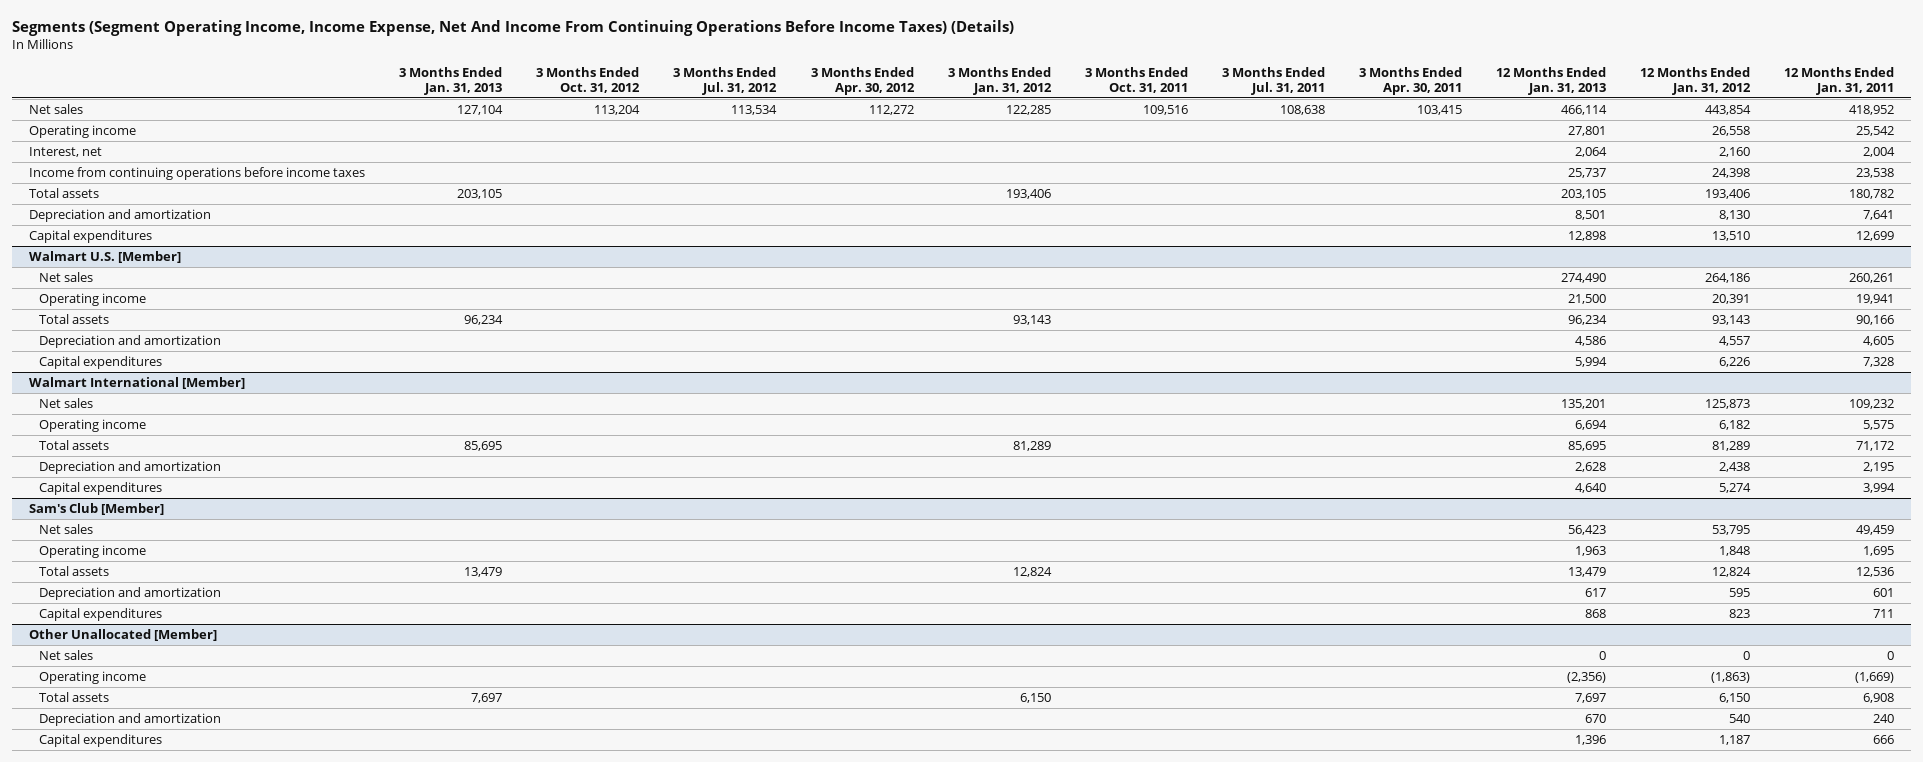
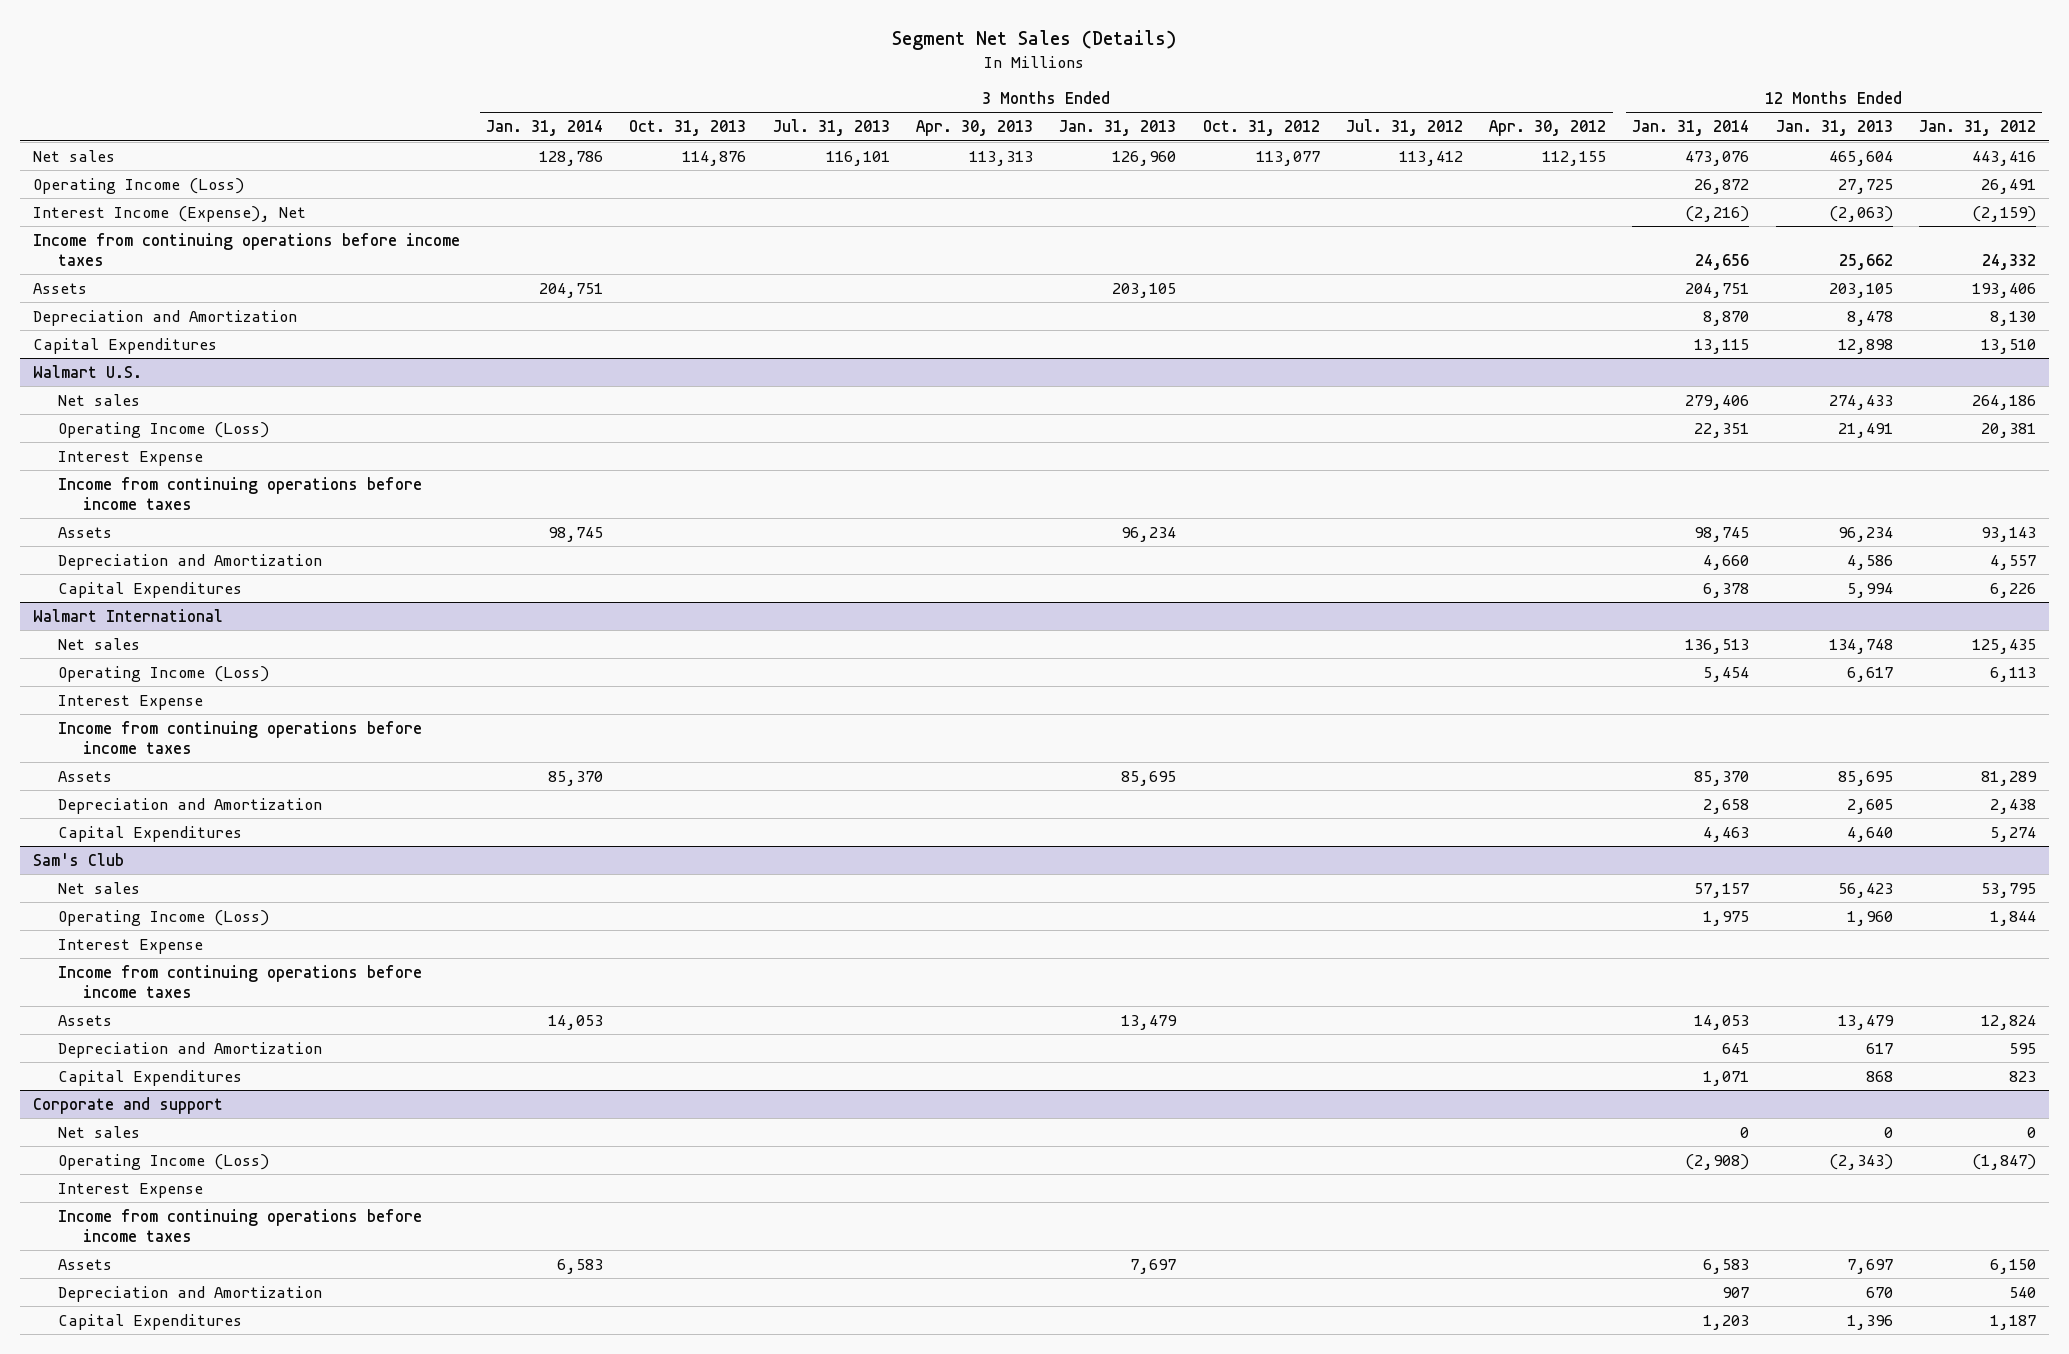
- Segments (Segment Operating Income, Income Expense, Net And Income From Continuing Operations Before Income Taxes) (Details)
+ Segment Net Sales (Details)
- | 3 Months Ended Jan. 31, 2013 | 3 Months Ended Oct. 31, 2012 | 3 Months Ended Jul. 31, 2012 | 3 Months Ended Apr. 30, 2012 | 3 Months Ended Jan. 31, 2012 | 3 Months Ended Oct. 31, 2011 | 3 Months Ended Jul. 31, 2011 | 3 Months Ended Apr. 30, 2011 | 12 Months Ended Jan. 31, 2013 | 12 Months Ended Jan. 31, 2012 | 12 Months Ended Jan. 31, 2011
+ | 3 Months Ended Jan. 31, 2014 | 3 Months Ended Oct. 31, 2013 | 3 Months Ended Jul. 31, 2013 | 3 Months Ended Apr. 30, 2013 | 3 Months Ended Jan. 31, 2013 | 3 Months Ended Oct. 31, 2012 | 3 Months Ended Jul. 31, 2012 | 3 Months Ended Apr. 30, 2012 | 12 Months Ended Jan. 31, 2014 | 12 Months Ended Jan. 31, 2013 | 12 Months Ended Jan. 31, 2012
- Net sales | 127,104 | 113,204 | 113,534 | 112,272 | 122,285 | 109,516 | 108,638 | 103,415 | 466,114 | 443,854 | 418,952
- Operating income | | | | | | | | | 27,801 | 26,558 | 25,542
- Interest, net | | | | | | | | | 2,064 | 2,160 | 2,004
- Income from continuing operations before income taxes | | | | | | | | | 25,737 | 24,398 | 23,538
- Total assets | 203,105 | | | | 193,406 | | | | 203,105 | 193,406 | 180,782
- Depreciation and amortization | | | | | | | | | 8,501 | 8,130 | 7,641
- Capital expenditures | | | | | | | | | 12,898 | 13,510 | 12,699
- Walmart U.S. [Member]
- Net sales | | | | | | | | | 274,490 | 264,186 | 260,261
- Operating income | | | | | | | | | 21,500 | 20,391 | 19,941
- Total assets | 96,234 | | | | 93,143 | | | | 96,234 | 93,143 | 90,166
- Depreciation and amortization | | | | | | | | | 4,586 | 4,557 | 4,605
- Capital expenditures | | | | | | | | | 5,994 | 6,226 | 7,328
- Walmart International [Member]
- Net sales | | | | | | | | | 135,201 | 125,873 | 109,232
- Operating income | | | | | | | | | 6,694 | 6,182 | 5,575
- Total assets | 85,695 | | | | 81,289 | | | | 85,695 | 81,289 | 71,172
- Depreciation and amortization | | | | | | | | | 2,628 | 2,438 | 2,195
- Capital expenditures | | | | | | | | | 4,640 | 5,274 | 3,994
- Sam's Club [Member]
+ Net sales | 128,786 | 114,876 | 116,101 | 113,313 | 126,960 | 113,077 | 113,412 | 112,155 | 473,076 | 465,604 | 443,416
+ Operating Income (Loss) | | | | | | | | | 26,872 | 27,725 | 26,491
+ Interest Income (Expense), Net | | | | | | | | | (2,216) | (2,063) | (2,159)
+ Income from continuing operations before income taxes | | | | | | | | | 24,656 | 25,662 | 24,332
+ Assets | 204,751 | | | | 203,105 | | | | 204,751 | 203,105 | 193,406
+ Depreciation and Amortization | | | | | | | | | 8,870 | 8,478 | 8,130
+ Capital Expenditures | | | | | | | | | 13,115 | 12,898 | 13,510
+ Walmart U.S.
+ Net sales | | | | | | | | | 279,406 | 274,433 | 264,186
+ Operating Income (Loss) | | | | | | | | | 22,351 | 21,491 | 20,381
+ Interest Expense
+ Income from continuing operations before income taxes
+ Assets | 98,745 | | | | 96,234 | | | | 98,745 | 96,234 | 93,143
+ Depreciation and Amortization | | | | | | | | | 4,660 | 4,586 | 4,557
+ Capital Expenditures | | | | | | | | | 6,378 | 5,994 | 6,226
+ Walmart International
+ Net sales | | | | | | | | | 136,513 | 134,748 | 125,435
+ Operating Income (Loss) | | | | | | | | | 5,454 | 6,617 | 6,113
+ Interest Expense
+ Income from continuing operations before income taxes
+ Assets | 85,370 | | | | 85,695 | | | | 85,370 | 85,695 | 81,289
+ Depreciation and Amortization | | | | | | | | | 2,658 | 2,605 | 2,438
+ Capital Expenditures | | | | | | | | | 4,463 | 4,640 | 5,274
+ Sam's Club
- Operating income | | | | | | | | | 1,963 | 1,848 | 1,695
- Total assets | 13,479 | | | | 12,824 | | | | 13,479 | 12,824 | 12,536
- Depreciation and amortization | | | | | | | | | 617 | 595 | 601
- Capital expenditures | | | | | | | | | 868 | 823 | 711
- Other Unallocated [Member]
+ Operating Income (Loss) | | | | | | | | | 1,975 | 1,960 | 1,844
+ Interest Expense
+ Income from continuing operations before income taxes
+ Assets | 14,053 | | | | 13,479 | | | | 14,053 | 13,479 | 12,824
+ Depreciation and Amortization | | | | | | | | | 645 | 617 | 595
+ Capital Expenditures | | | | | | | | | 1,071 | 868 | 823
+ Corporate and support
- Operating income | | | | | | | | | (2,356) | (1,863) | (1,669)
- Total assets | 7,697 | | | | 6,150 | | | | 7,697 | 6,150 | 6,908
- Depreciation and amortization | | | | | | | | | 670 | 540 | 240
- Capital expenditures | | | | | | | | | 1,396 | 1,187 | 666
+ Operating Income (Loss) | | | | | | | | | (2,908) | (2,343) | (1,847)
+ Interest Expense
+ Income from continuing operations before income taxes
+ Assets | 6,583 | | | | 7,697 | | | | 6,583 | 7,697 | 6,150
+ Depreciation and Amortization | | | | | | | | | 907 | 670 | 540
+ Capital Expenditures | | | | | | | | | 1,203 | 1,396 | 1,187

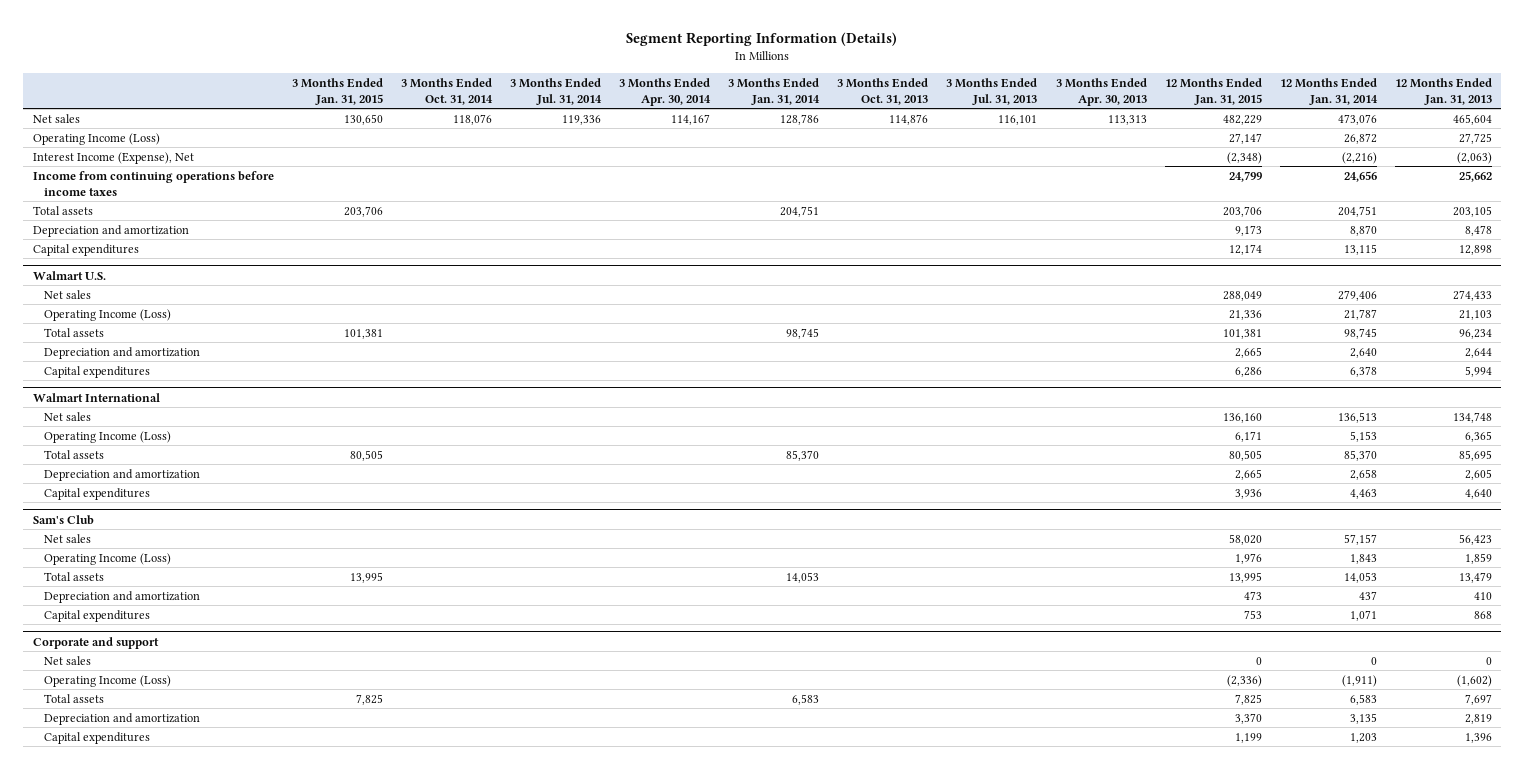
- Segment Net Sales (Details)
+ Segment Reporting Information (Details)
- | 3 Months Ended Jan. 31, 2014 | 3 Months Ended Oct. 31, 2013 | 3 Months Ended Jul. 31, 2013 | 3 Months Ended Apr. 30, 2013 | 3 Months Ended Jan. 31, 2013 | 3 Months Ended Oct. 31, 2012 | 3 Months Ended Jul. 31, 2012 | 3 Months Ended Apr. 30, 2012 | 12 Months Ended Jan. 31, 2014 | 12 Months Ended Jan. 31, 2013 | 12 Months Ended Jan. 31, 2012
+ | 3 Months Ended Jan. 31, 2015 | 3 Months Ended Oct. 31, 2014 | 3 Months Ended Jul. 31, 2014 | 3 Months Ended Apr. 30, 2014 | 3 Months Ended Jan. 31, 2014 | 3 Months Ended Oct. 31, 2013 | 3 Months Ended Jul. 31, 2013 | 3 Months Ended Apr. 30, 2013 | 12 Months Ended Jan. 31, 2015 | 12 Months Ended Jan. 31, 2014 | 12 Months Ended Jan. 31, 2013
- Assets | 204,751 | | | | 203,105 | | | | 204,751 | 203,105 | 193,406
- Depreciation and Amortization | | | | | | | | | 8,870 | 8,478 | 8,130
- Capital Expenditures | | | | | | | | | 13,115 | 12,898 | 13,510
+ Total assets | 203,706 | | | | 204,751 | | | | 203,706 | 204,751 | 203,105
+ Depreciation and amortization | | | | | | | | | 9,173 | 8,870 | 8,478
+ Capital expenditures | | | | | | | | | 12,174 | 13,115 | 12,898
@ Walmart U.S.
- Operating Income (Loss) | | | | | | | | | 22,351 | 21,491 | 20,381
- Interest Expense
- Income from continuing operations before income taxes
- Assets | 98,745 | | | | 96,234 | | | | 98,745 | 96,234 | 93,143
- Depreciation and Amortization | | | | | | | | | 4,660 | 4,586 | 4,557
- Capital Expenditures | | | | | | | | | 6,378 | 5,994 | 6,226
+ Operating Income (Loss) | | | | | | | | | 21,336 | 21,787 | 21,103
+ Total assets | 101,381 | | | | 98,745 | | | | 101,381 | 98,745 | 96,234
+ Depreciation and amortization | | | | | | | | | 2,665 | 2,640 | 2,644
+ Capital expenditures | | | | | | | | | 6,286 | 6,378 | 5,994
@ Walmart International
- Operating Income (Loss) | | | | | | | | | 5,454 | 6,617 | 6,113
- Interest Expense
- Income from continuing operations before income taxes
- Assets | 85,370 | | | | 85,695 | | | | 85,370 | 85,695 | 81,289
- Depreciation and Amortization | | | | | | | | | 2,658 | 2,605 | 2,438
- Capital Expenditures | | | | | | | | | 4,463 | 4,640 | 5,274
+ Operating Income (Loss) | | | | | | | | | 6,171 | 5,153 | 6,365
+ Total assets | 80,505 | | | | 85,370 | | | | 80,505 | 85,370 | 85,695
+ Depreciation and amortization | | | | | | | | | 2,665 | 2,658 | 2,605
+ Capital expenditures | | | | | | | | | 3,936 | 4,463 | 4,640
@ Sam's Club
- Operating Income (Loss) | | | | | | | | | 1,975 | 1,960 | 1,844
- Interest Expense
- Income from continuing operations before income taxes
- Assets | 14,053 | | | | 13,479 | | | | 14,053 | 13,479 | 12,824
- Depreciation and Amortization | | | | | | | | | 645 | 617 | 595
- Capital Expenditures | | | | | | | | | 1,071 | 868 | 823
+ Operating Income (Loss) | | | | | | | | | 1,976 | 1,843 | 1,859
+ Total assets | 13,995 | | | | 14,053 | | | | 13,995 | 14,053 | 13,479
+ Depreciation and amortization | | | | | | | | | 473 | 437 | 410
+ Capital expenditures | | | | | | | | | 753 | 1,071 | 868
@ Corporate and support
- Operating Income (Loss) | | | | | | | | | (2,908) | (2,343) | (1,847)
- Interest Expense
- Income from continuing operations before income taxes
- Assets | 6,583 | | | | 7,697 | | | | 6,583 | 7,697 | 6,150
- Depreciation and Amortization | | | | | | | | | 907 | 670 | 540
- Capital Expenditures | | | | | | | | | 1,203 | 1,396 | 1,187
+ Operating Income (Loss) | | | | | | | | | (2,336) | (1,911) | (1,602)
+ Total assets | 7,825 | | | | 6,583 | | | | 7,825 | 6,583 | 7,697
+ Depreciation and amortization | | | | | | | | | 3,370 | 3,135 | 2,819
+ Capital expenditures | | | | | | | | | 1,199 | 1,203 | 1,396

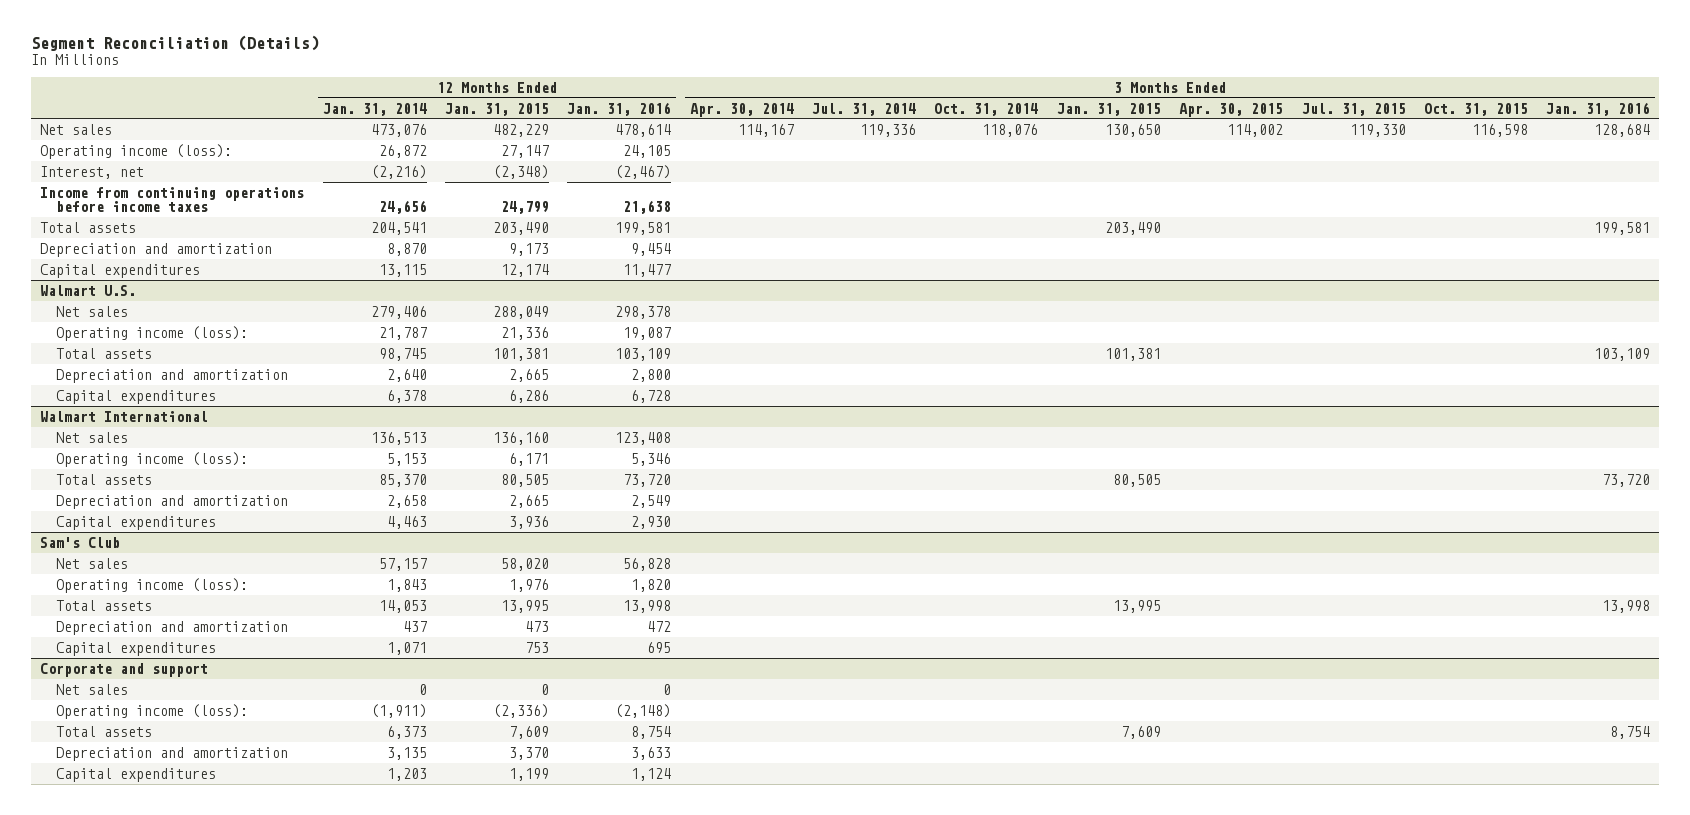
- Segment Reporting Information (Details)
+ Segment Reconciliation (Details)
- | 3 Months Ended Jan. 31, 2015 | 3 Months Ended Oct. 31, 2014 | 3 Months Ended Jul. 31, 2014 | 3 Months Ended Apr. 30, 2014 | 3 Months Ended Jan. 31, 2014 | 3 Months Ended Oct. 31, 2013 | 3 Months Ended Jul. 31, 2013 | 3 Months Ended Apr. 30, 2013 | 12 Months Ended Jan. 31, 2015 | 12 Months Ended Jan. 31, 2014 | 12 Months Ended Jan. 31, 2013
+ | 12 Months Ended Jan. 31, 2014 | 12 Months Ended Jan. 31, 2015 | 12 Months Ended Jan. 31, 2016 | 3 Months Ended Apr. 30, 2014 | 3 Months Ended Jul. 31, 2014 | 3 Months Ended Oct. 31, 2014 | 3 Months Ended Jan. 31, 2015 | 3 Months Ended Apr. 30, 2015 | 3 Months Ended Jul. 31, 2015 | 3 Months Ended Oct. 31, 2015 | 3 Months Ended Jan. 31, 2016
- Operating Income (Loss) | | | | | | | | | 27,147 | 26,872 | 27,725
- Interest Income (Expense), Net | | | | | | | | | (2,348) | (2,216) | (2,063)
+ Operating income (loss): | 26,872 | 27,147 | 24,105 | | | | | | | |
+ Interest, net | (2,216) | (2,348) | (2,467) | | | | | | | |
- Total assets | 203,706 | | | | 204,751 | | | | 203,706 | 204,751 | 203,105
+ Total assets | 204,541 | 203,490 | 199,581 | | | | 203,490 | | | | 199,581
@ Walmart U.S.
- Operating Income (Loss) | | | | | | | | | 21,336 | 21,787 | 21,103
+ Operating income (loss): | 21,787 | 21,336 | 19,087 | | | | | | | |
@ Walmart International
- Operating Income (Loss) | | | | | | | | | 6,171 | 5,153 | 6,365
+ Operating income (loss): | 5,153 | 6,171 | 5,346 | | | | | | | |
@ Sam's Club
- Operating Income (Loss) | | | | | | | | | 1,976 | 1,843 | 1,859
+ Operating income (loss): | 1,843 | 1,976 | 1,820 | | | | | | | |
@ Corporate and support
- Operating Income (Loss) | | | | | | | | | (2,336) | (1,911) | (1,602)
- Total assets | 7,825 | | | | 6,583 | | | | 7,825 | 6,583 | 7,697
+ Operating income (loss): | (1,911) | (2,336) | (2,148) | | | | | | | |
+ Total assets | 6,373 | 7,609 | 8,754 | | | | 7,609 | | | | 8,754

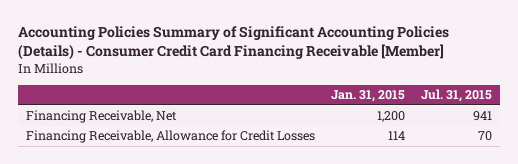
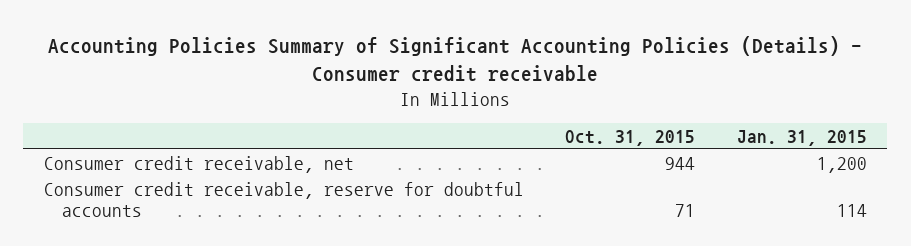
- Accounting Policies Summary of Significant Accounting Policies (Details) - Consumer Credit Card Financing Receivable [Member]
+ Accounting Policies Summary of Significant Accounting Policies (Details) - Consumer credit receivable
- | Jan. 31, 2015 | Jul. 31, 2015
+ | Oct. 31, 2015 | Jan. 31, 2015
- Financing Receivable, Net | 1,200 | 941
- Financing Receivable, Allowance for Credit Losses | 114 | 70
+ Consumer credit receivable, net | 944 | 1,200
+ Consumer credit receivable, reserve for doubtful accounts | 71 | 114

